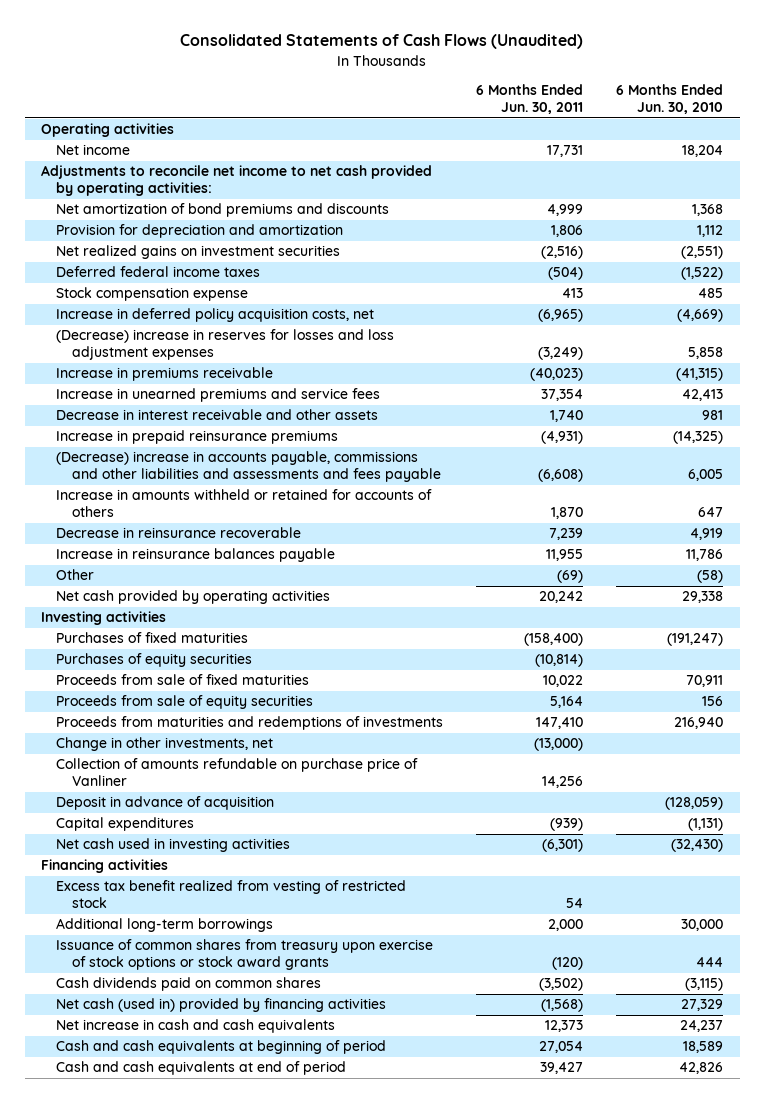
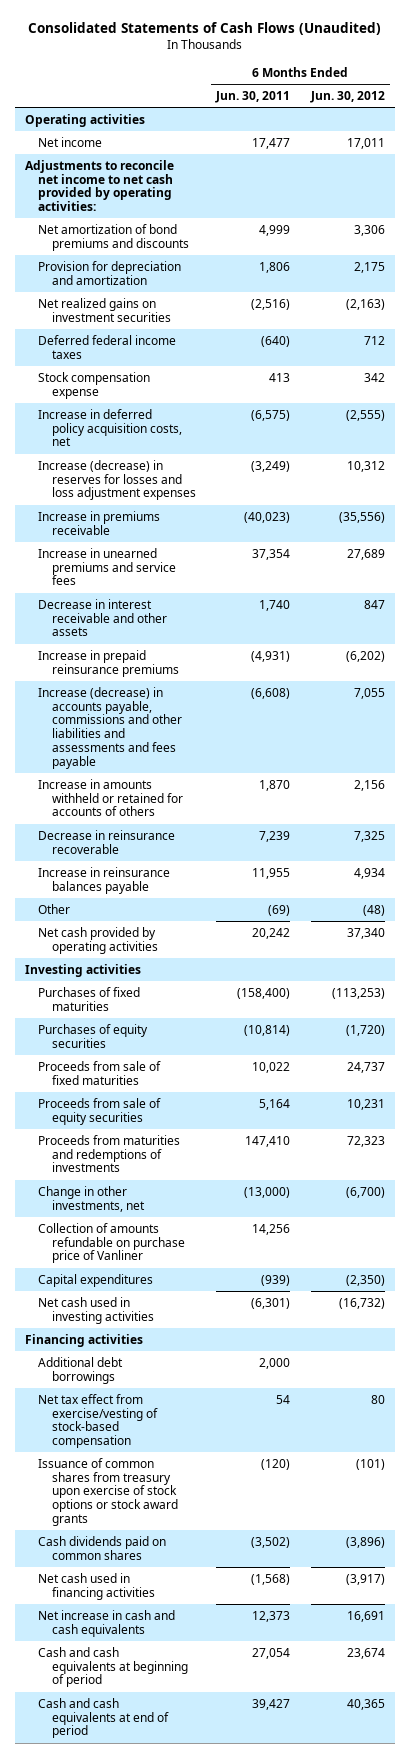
- | 6 Months Ended Jun. 30, 2011 | 6 Months Ended Jun. 30, 2010
+ | 6 Months Ended Jun. 30, 2011 | 6 Months Ended Jun. 30, 2012
- Net income | 17,731 | 18,204
+ Net income | 17,477 | 17,011
- Deferred federal income taxes | (504) | (1,522)
+ Deferred federal income taxes | (640) | 712
- Increase in deferred policy acquisition costs, net | (6,965) | (4,669)
- (Decrease) increase in reserves for losses and loss adjustment expenses | (3,249) | 5,858
+ Increase in deferred policy acquisition costs, net | (6,575) | (2,555)
+ Increase (decrease) in reserves for losses and loss adjustment expenses | (3,249) | 10,312
- (Decrease) increase in accounts payable, commissions and other liabilities and assessments and fees payable | (6,608) | 6,005
+ Increase (decrease) in accounts payable, commissions and other liabilities and assessments and fees payable | (6,608) | 7,055
- Deposit in advance of acquisition | | (128,059)
- Excess tax benefit realized from vesting of restricted stock | 54 |
- Additional long-term borrowings | 2,000 | 30,000
+ Additional debt borrowings | 2,000 |
+ Net tax effect from exercise/vesting of stock-based compensation | 54 | 80
- Net cash (used in) provided by financing activities | (1,568) | 27,329
+ Net cash used in financing activities | (1,568) | (3,917)

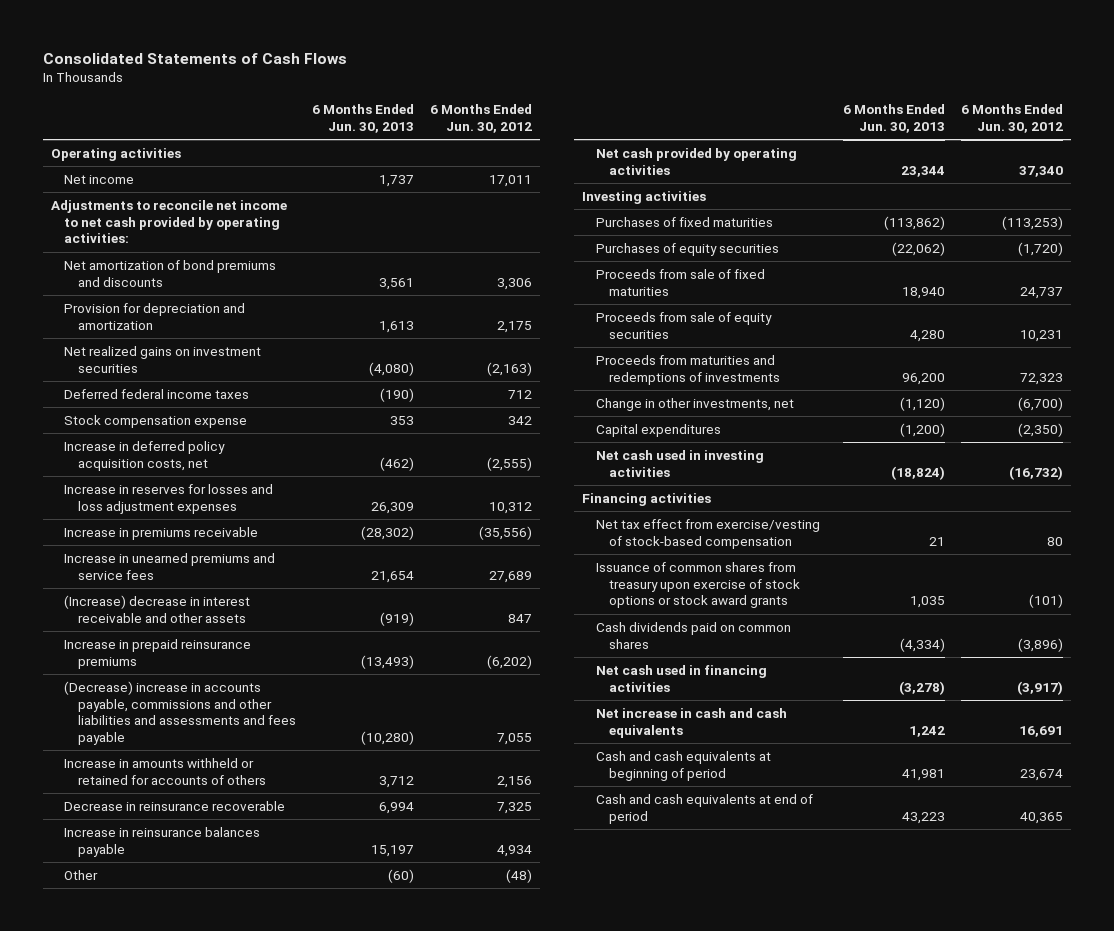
- Consolidated Statements of Cash Flows (Unaudited)
+ Consolidated Statements of Cash Flows
- | 6 Months Ended Jun. 30, 2011 | 6 Months Ended Jun. 30, 2012
+ | 6 Months Ended Jun. 30, 2013 | 6 Months Ended Jun. 30, 2012
- Increase (decrease) in reserves for losses and loss adjustment expenses | (3,249) | 10,312
+ Increase in reserves for losses and loss adjustment expenses | 26,309 | 10,312
- Decrease in interest receivable and other assets | 1,740 | 847
+ (Increase) decrease in interest receivable and other assets | (919) | 847
- Increase (decrease) in accounts payable, commissions and other liabilities and assessments and fees payable | (6,608) | 7,055
+ (Decrease) increase in accounts payable, commissions and other liabilities and assessments and fees payable | (10,280) | 7,055
- Collection of amounts refundable on purchase price of Vanliner | 14,256 |
- Additional debt borrowings | 2,000 |

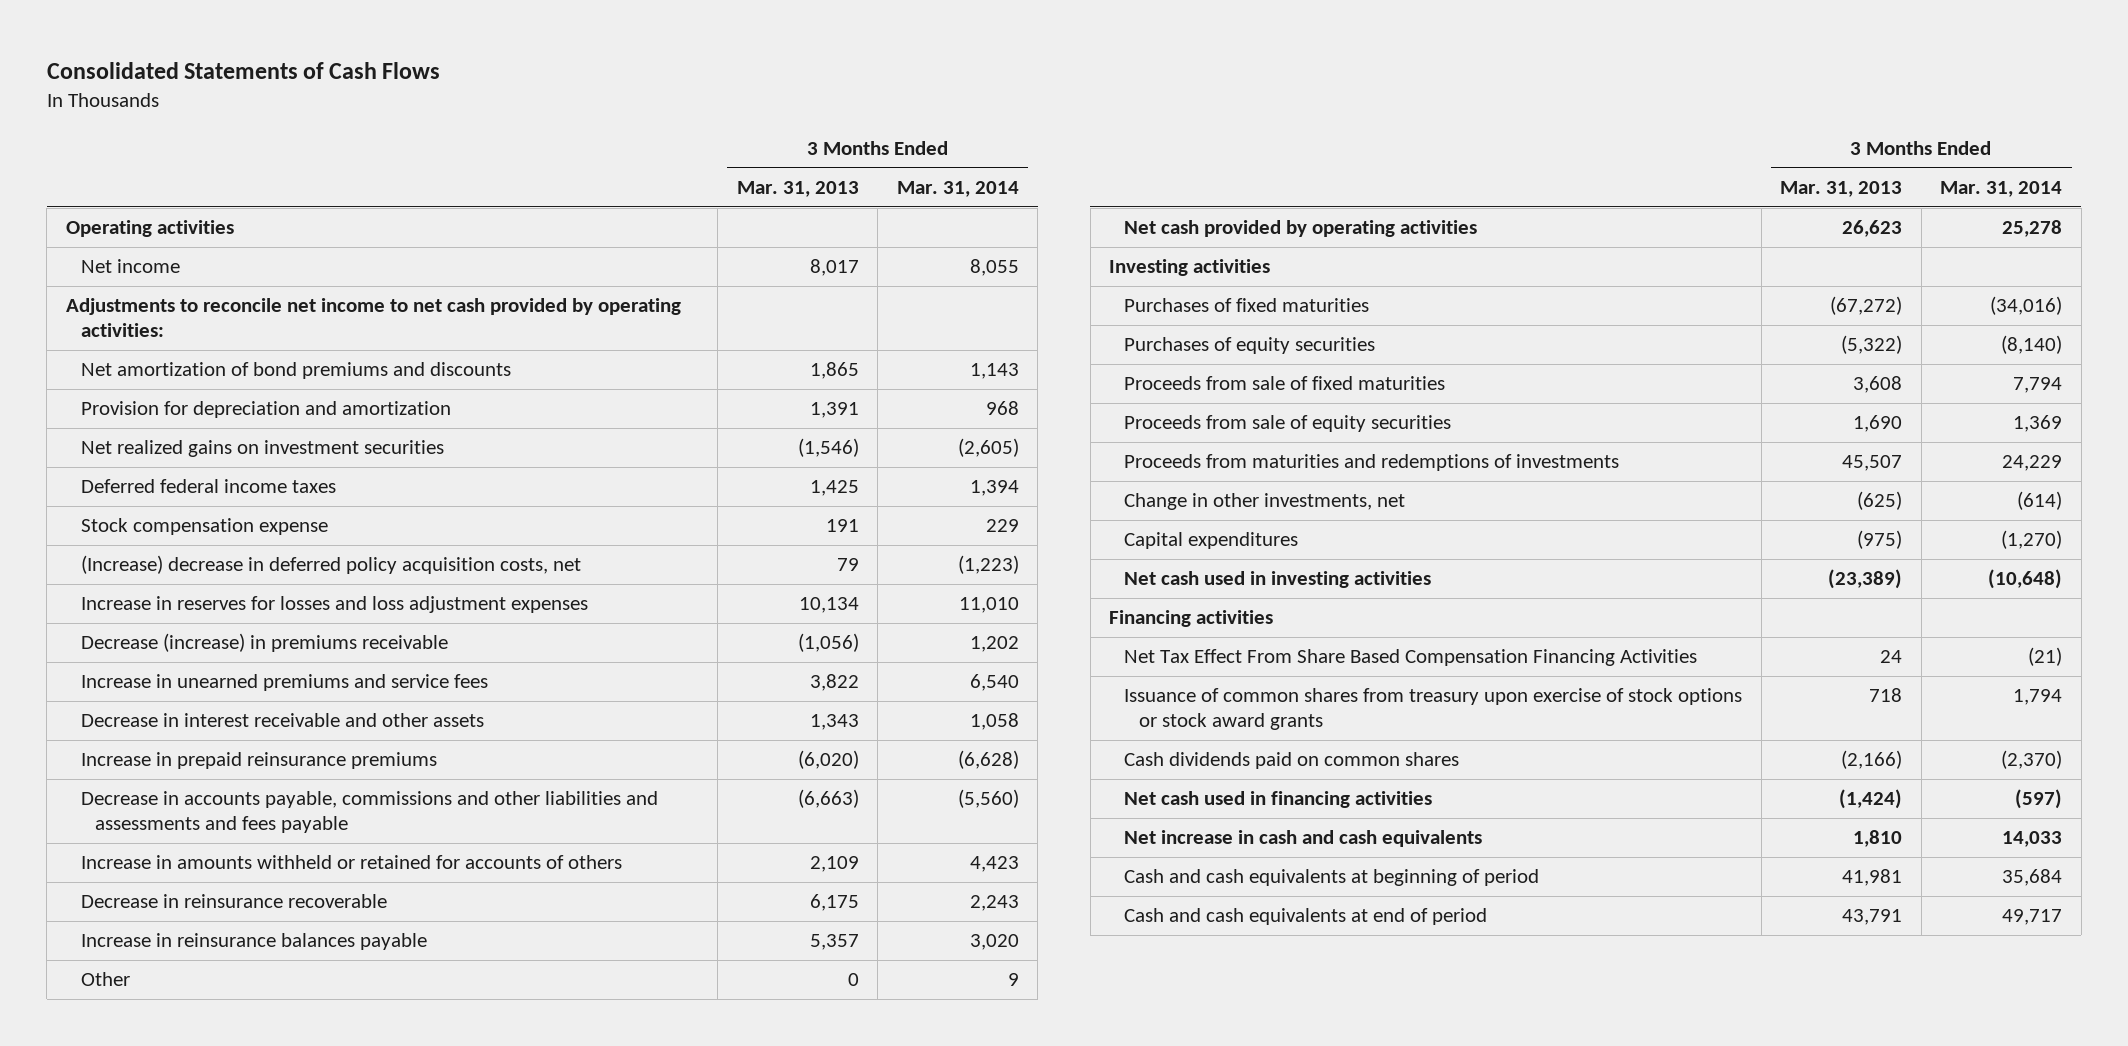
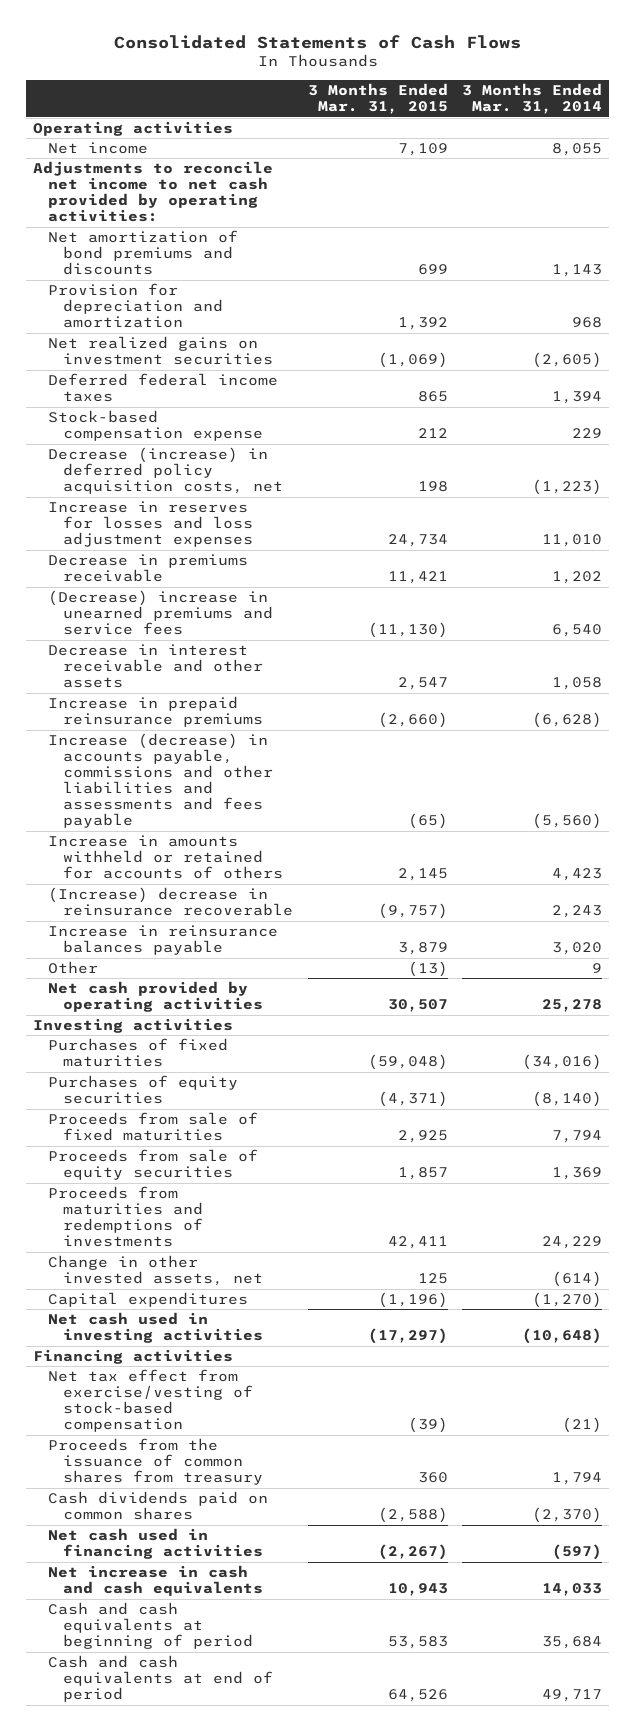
- | 3 Months Ended Mar. 31, 2013 | 3 Months Ended Mar. 31, 2014
+ | 3 Months Ended Mar. 31, 2015 | 3 Months Ended Mar. 31, 2014
- Stock compensation expense | 191 | 229
- (Increase) decrease in deferred policy acquisition costs, net | 79 | (1,223)
+ Stock-based compensation expense | 212 | 229
+ Decrease (increase) in deferred policy acquisition costs, net | 198 | (1,223)
- Decrease (increase) in premiums receivable | (1,056) | 1,202
- Increase in unearned premiums and service fees | 3,822 | 6,540
+ Decrease in premiums receivable | 11,421 | 1,202
+ (Decrease) increase in unearned premiums and service fees | (11,130) | 6,540
- Decrease in accounts payable, commissions and other liabilities and assessments and fees payable | (6,663) | (5,560)
+ Increase (decrease) in accounts payable, commissions and other liabilities and assessments and fees payable | (65) | (5,560)
- Decrease in reinsurance recoverable | 6,175 | 2,243
+ (Increase) decrease in reinsurance recoverable | (9,757) | 2,243
- Change in other investments, net | (625) | (614)
+ Change in other invested assets, net | 125 | (614)
- Net Tax Effect From Share Based Compensation Financing Activities | 24 | (21)
- Issuance of common shares from treasury upon exercise of stock options or stock award grants | 718 | 1,794
+ Net tax effect from exercise/vesting of stock-based compensation | (39) | (21)
+ Proceeds from the issuance of common shares from treasury | 360 | 1,794

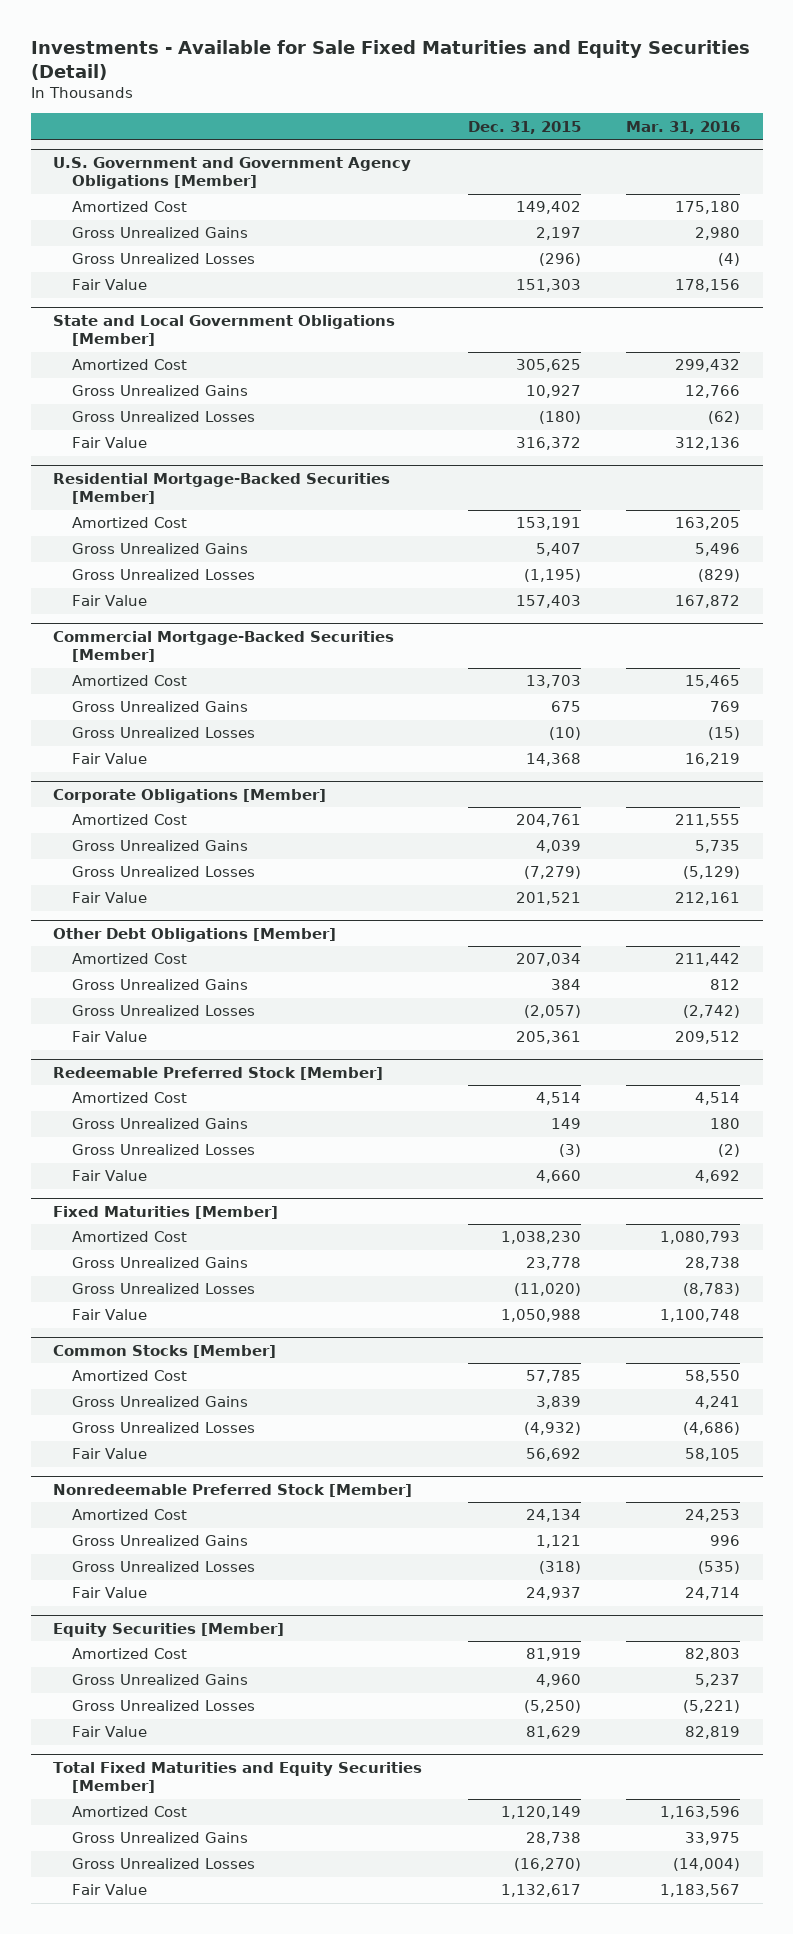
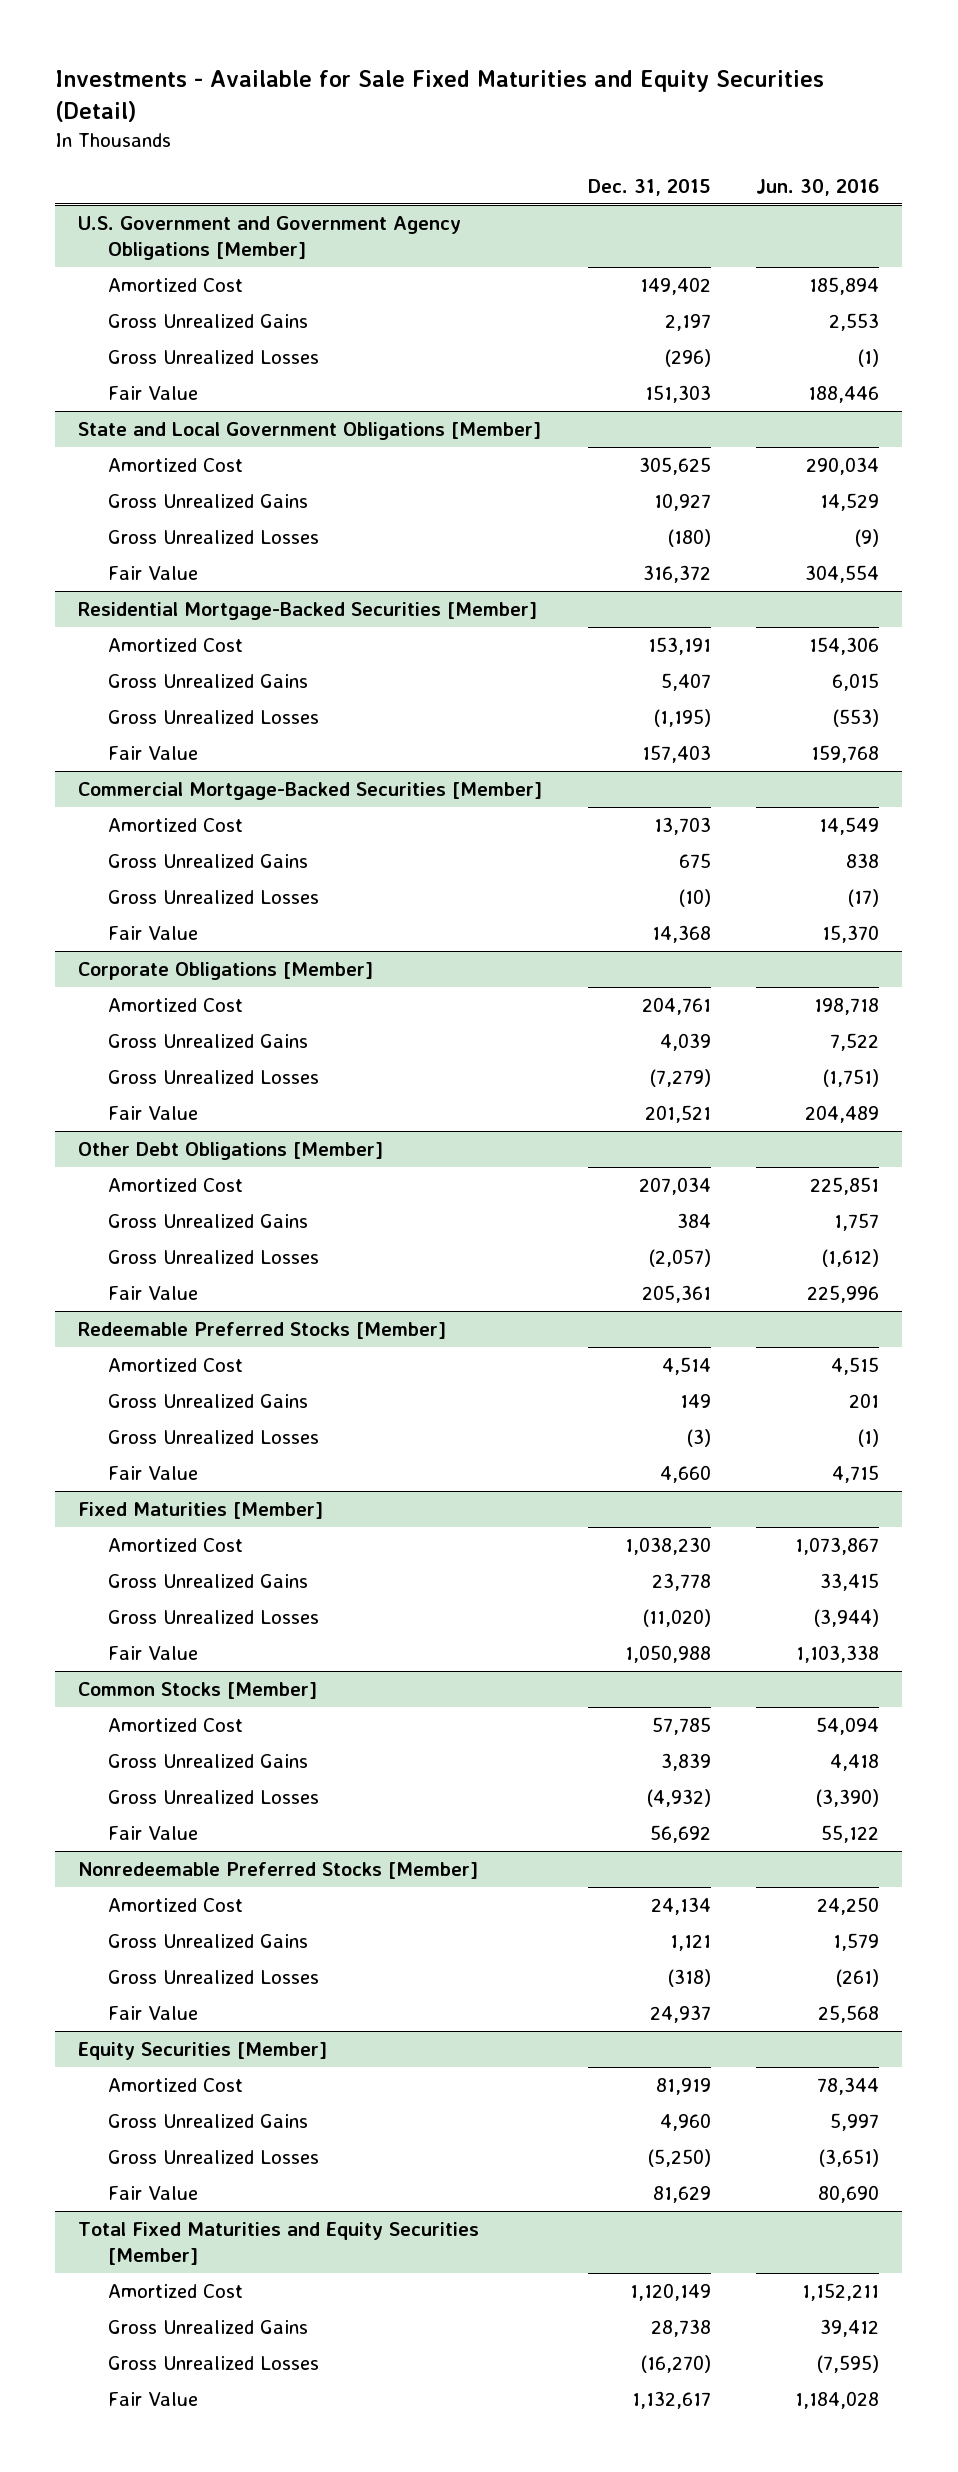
- | Dec. 31, 2015 | Mar. 31, 2016
+ | Dec. 31, 2015 | Jun. 30, 2016
- Redeemable Preferred Stock [Member]
+ Redeemable Preferred Stocks [Member]
- Nonredeemable Preferred Stock [Member]
+ Nonredeemable Preferred Stocks [Member]

